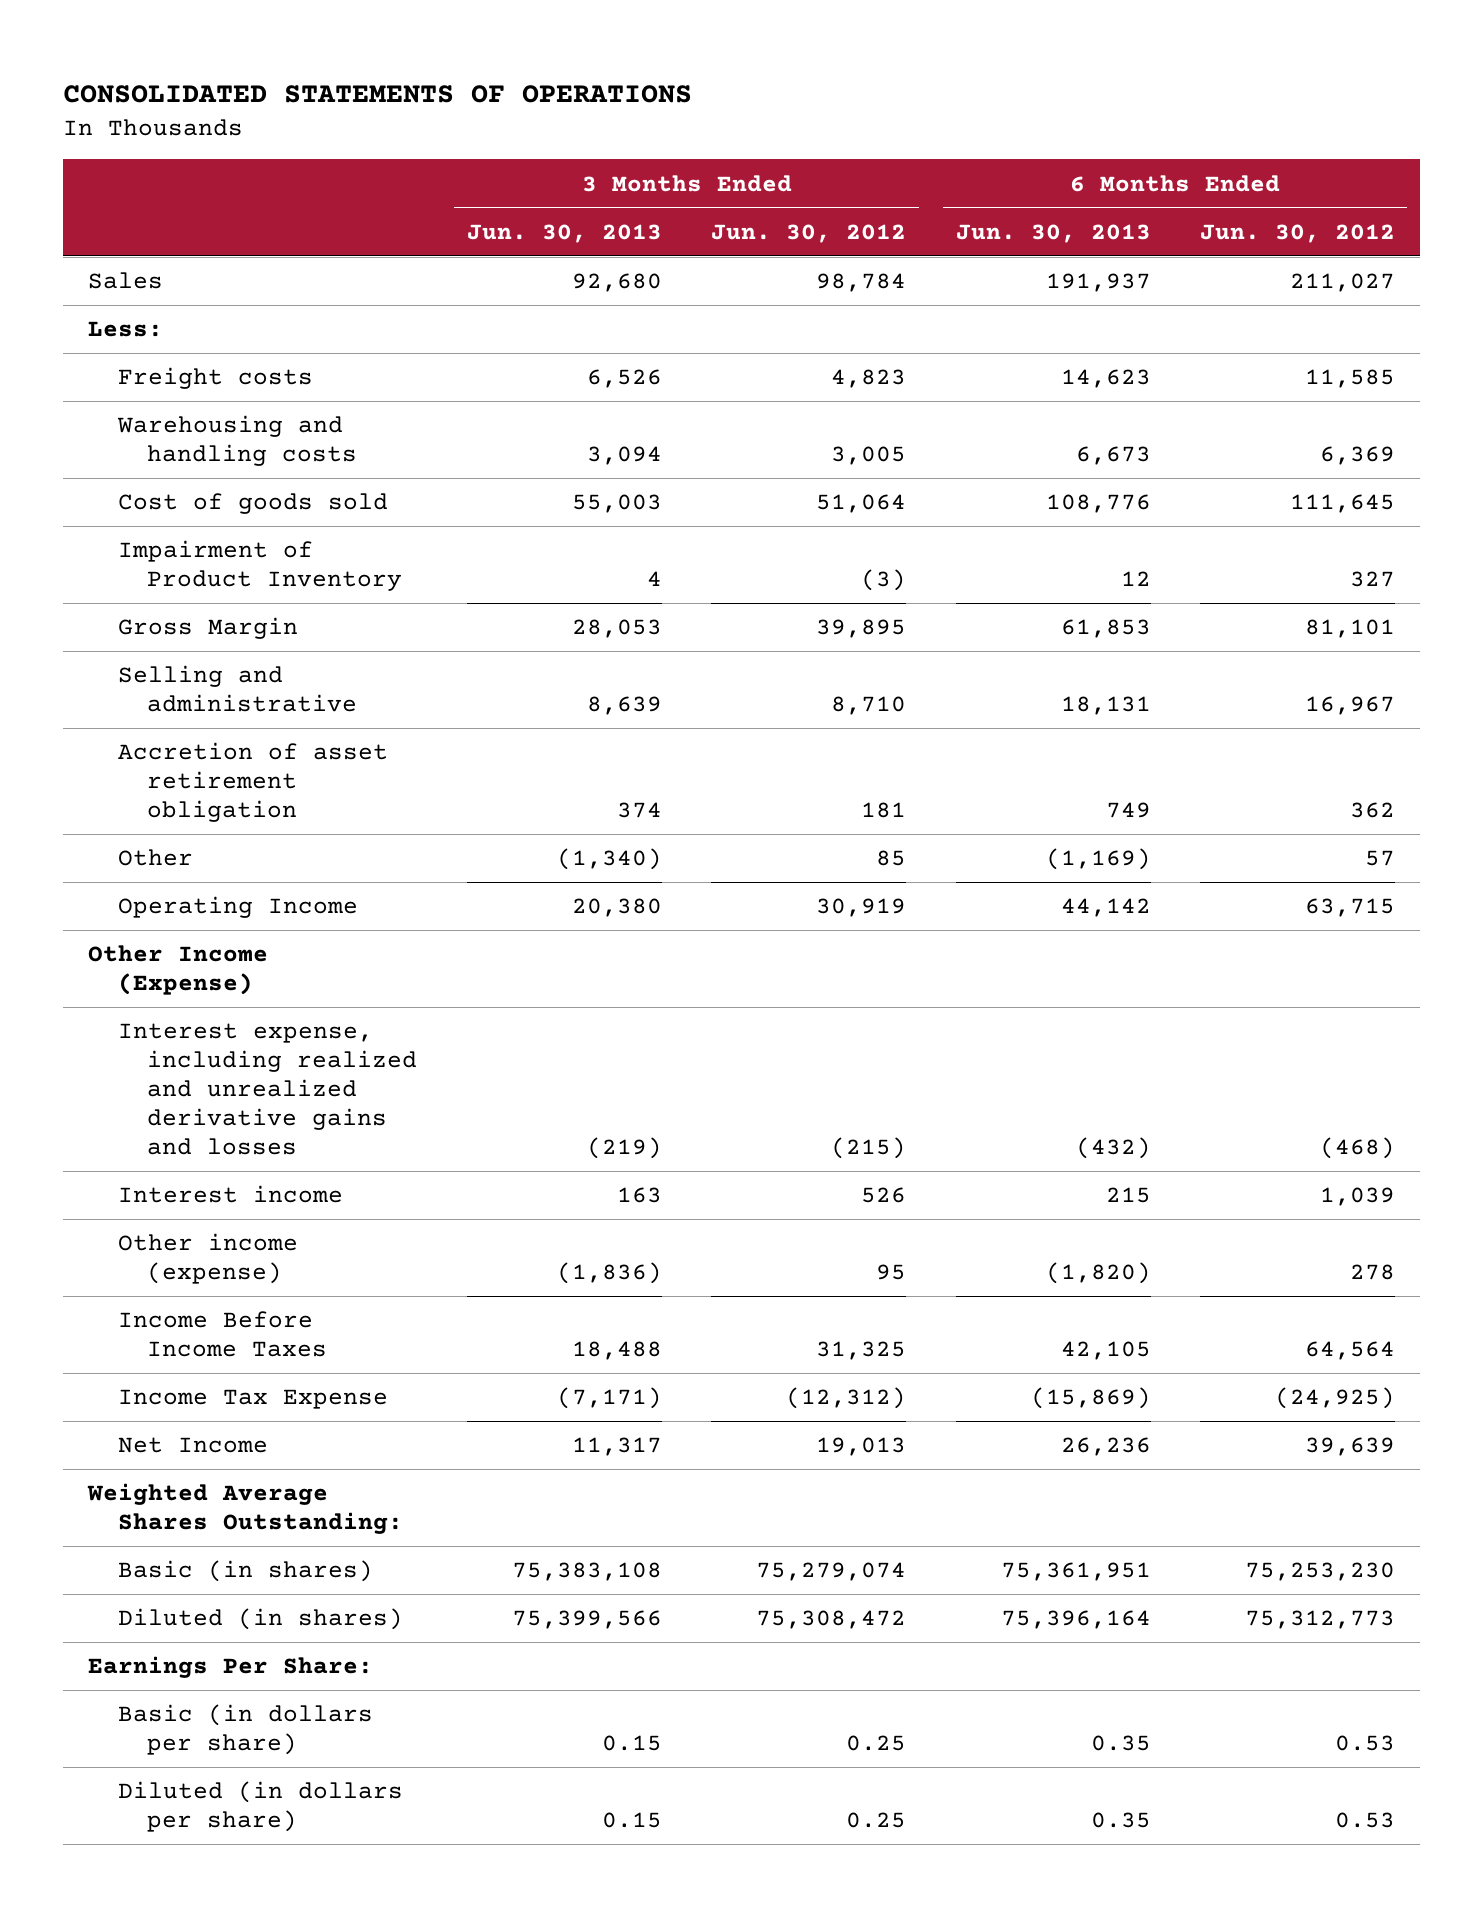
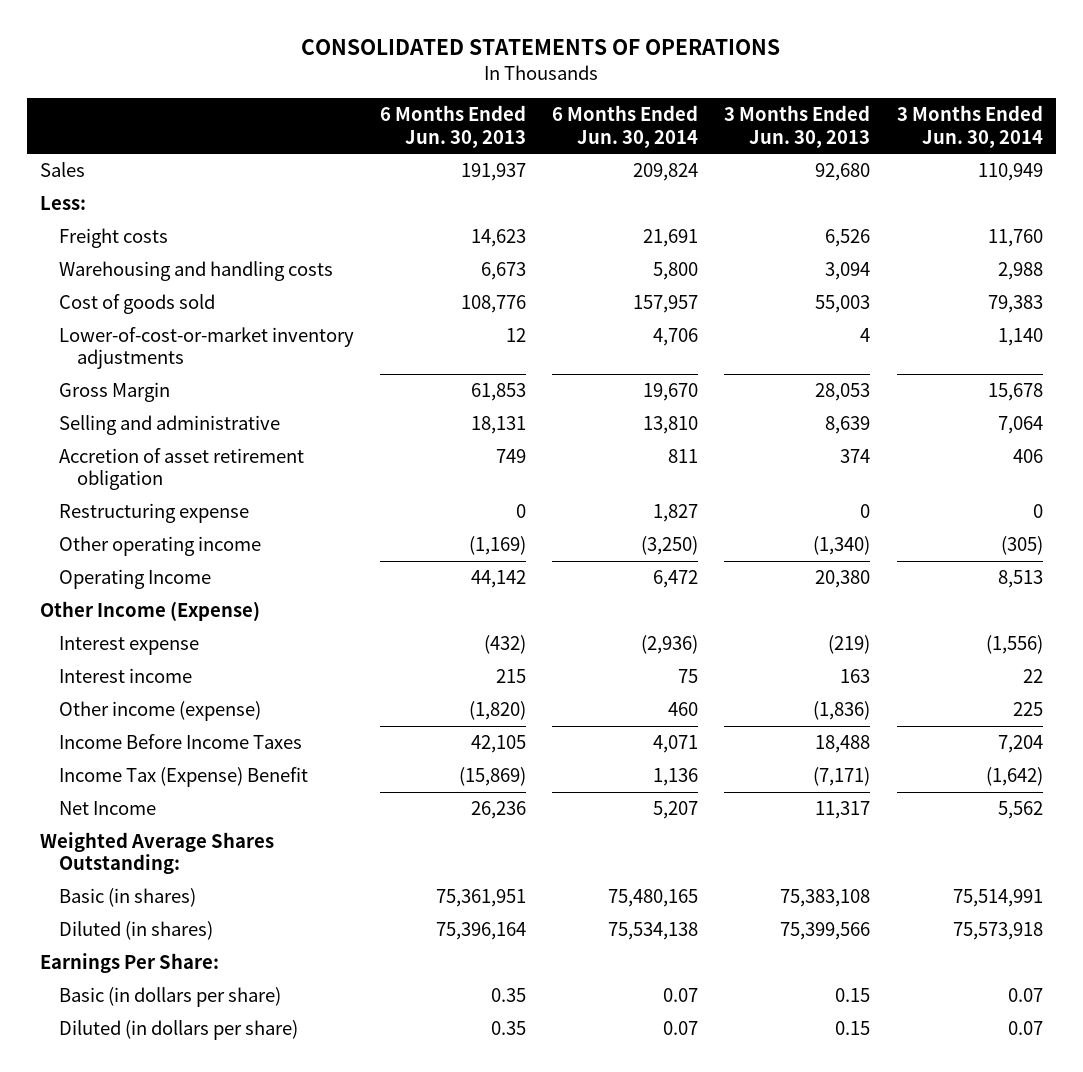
- | 3 Months Ended Jun. 30, 2013 | 3 Months Ended Jun. 30, 2012 | 6 Months Ended Jun. 30, 2013 | 6 Months Ended Jun. 30, 2012
+ | 6 Months Ended Jun. 30, 2013 | 6 Months Ended Jun. 30, 2014 | 3 Months Ended Jun. 30, 2013 | 3 Months Ended Jun. 30, 2014
- Impairment of Product Inventory | 4 | (3) | 12 | 327
+ Lower-of-cost-or-market inventory adjustments | 12 | 4,706 | 4 | 1,140
- Other | (1,340) | 85 | (1,169) | 57
+ Restructuring expense | 0 | 1,827 | 0 | 0
+ Other operating income | (1,169) | (3,250) | (1,340) | (305)
- Interest expense, including realized and unrealized derivative gains and losses | (219) | (215) | (432) | (468)
+ Interest expense | (432) | (2,936) | (219) | (1,556)
- Income Tax Expense | (7,171) | (12,312) | (15,869) | (24,925)
+ Income Tax (Expense) Benefit | (15,869) | 1,136 | (7,171) | (1,642)

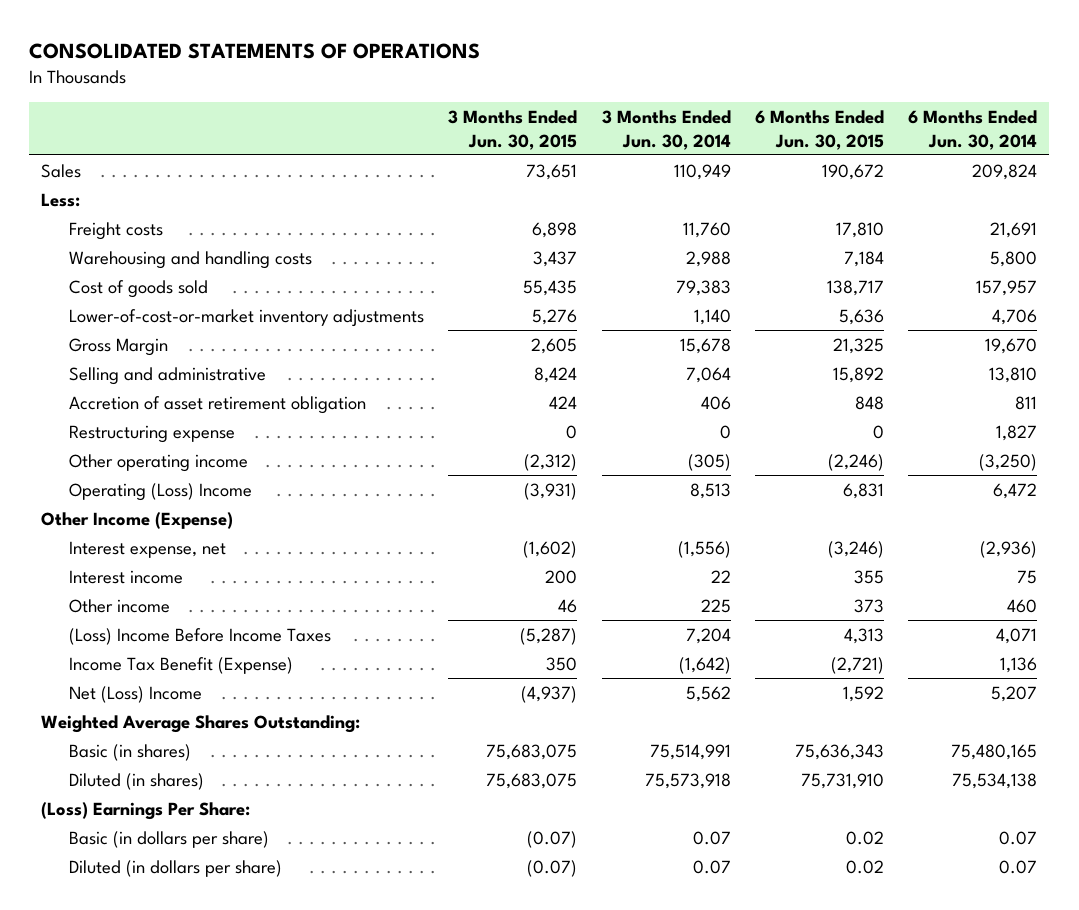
- | 6 Months Ended Jun. 30, 2013 | 6 Months Ended Jun. 30, 2014 | 3 Months Ended Jun. 30, 2013 | 3 Months Ended Jun. 30, 2014
+ | 3 Months Ended Jun. 30, 2015 | 3 Months Ended Jun. 30, 2014 | 6 Months Ended Jun. 30, 2015 | 6 Months Ended Jun. 30, 2014
- Operating Income | 44,142 | 6,472 | 20,380 | 8,513
+ Operating (Loss) Income | (3,931) | 8,513 | 6,831 | 6,472
- Interest expense | (432) | (2,936) | (219) | (1,556)
+ Interest expense, net | (1,602) | (1,556) | (3,246) | (2,936)
- Other income (expense) | (1,820) | 460 | (1,836) | 225
- Income Before Income Taxes | 42,105 | 4,071 | 18,488 | 7,204
- Income Tax (Expense) Benefit | (15,869) | 1,136 | (7,171) | (1,642)
- Net Income | 26,236 | 5,207 | 11,317 | 5,562
+ Other income | 46 | 225 | 373 | 460
+ (Loss) Income Before Income Taxes | (5,287) | 7,204 | 4,313 | 4,071
+ Income Tax Benefit (Expense) | 350 | (1,642) | (2,721) | 1,136
+ Net (Loss) Income | (4,937) | 5,562 | 1,592 | 5,207
- Earnings Per Share:
+ (Loss) Earnings Per Share:

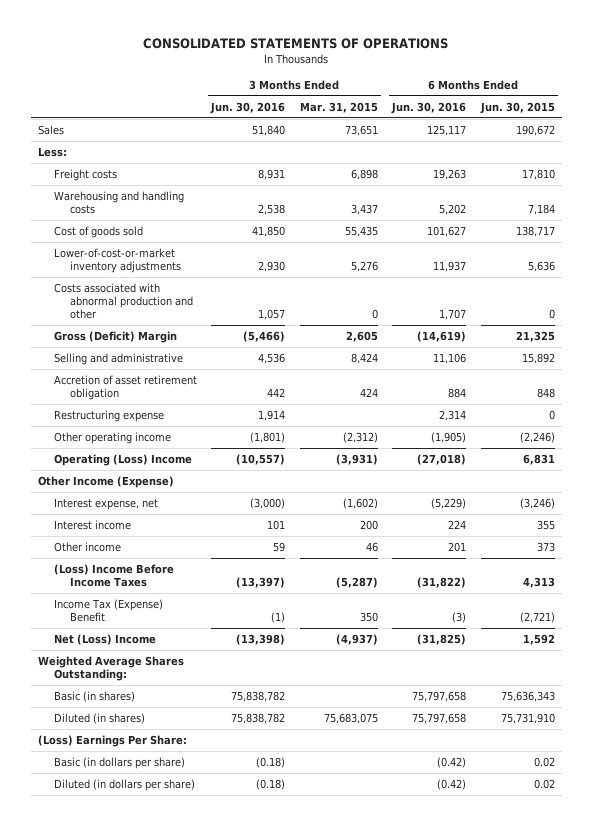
- | 3 Months Ended Jun. 30, 2015 | 3 Months Ended Jun. 30, 2014 | 6 Months Ended Jun. 30, 2015 | 6 Months Ended Jun. 30, 2014
+ | 3 Months Ended Jun. 30, 2016 | 3 Months Ended Mar. 31, 2015 | 6 Months Ended Jun. 30, 2016 | 6 Months Ended Jun. 30, 2015
- Gross Margin | 2,605 | 15,678 | 21,325 | 19,670
+ Costs associated with abnormal production and other | 1,057 | 0 | 1,707 | 0
+ Gross (Deficit) Margin | (5,466) | 2,605 | (14,619) | 21,325
- Income Tax Benefit (Expense) | 350 | (1,642) | (2,721) | 1,136
+ Income Tax (Expense) Benefit | (1) | 350 | (3) | (2,721)

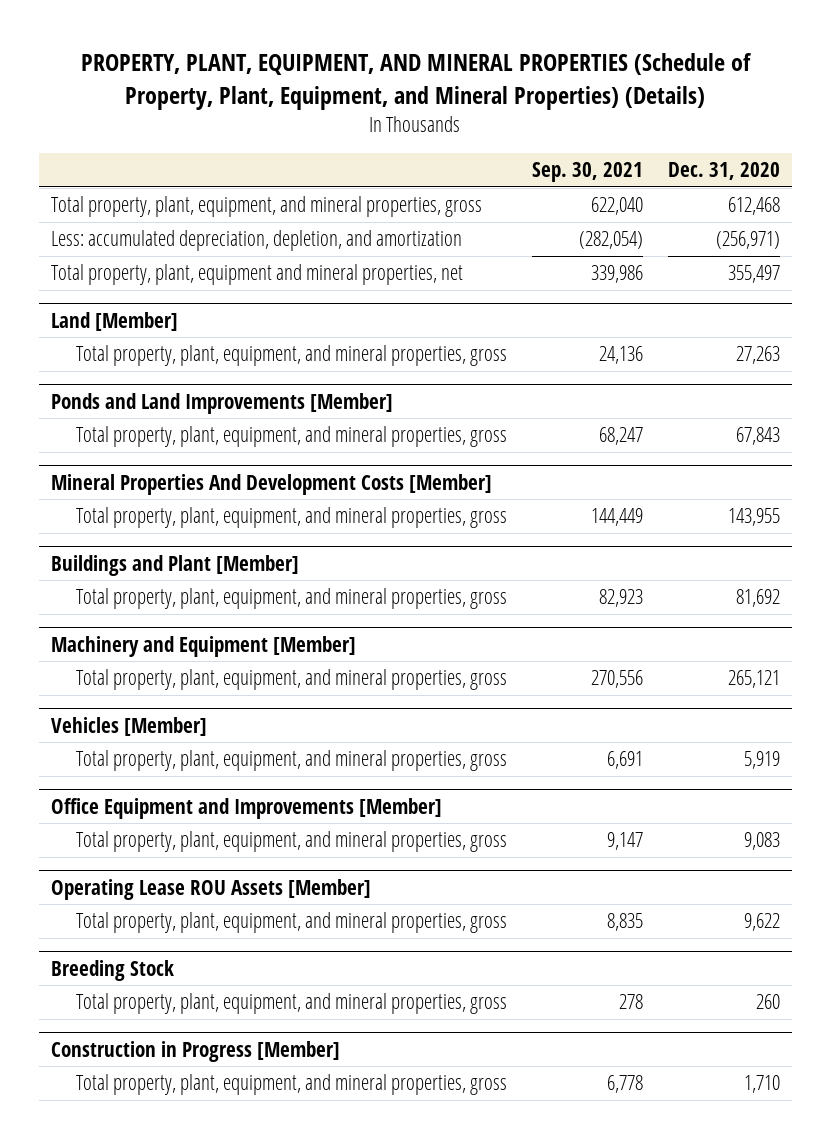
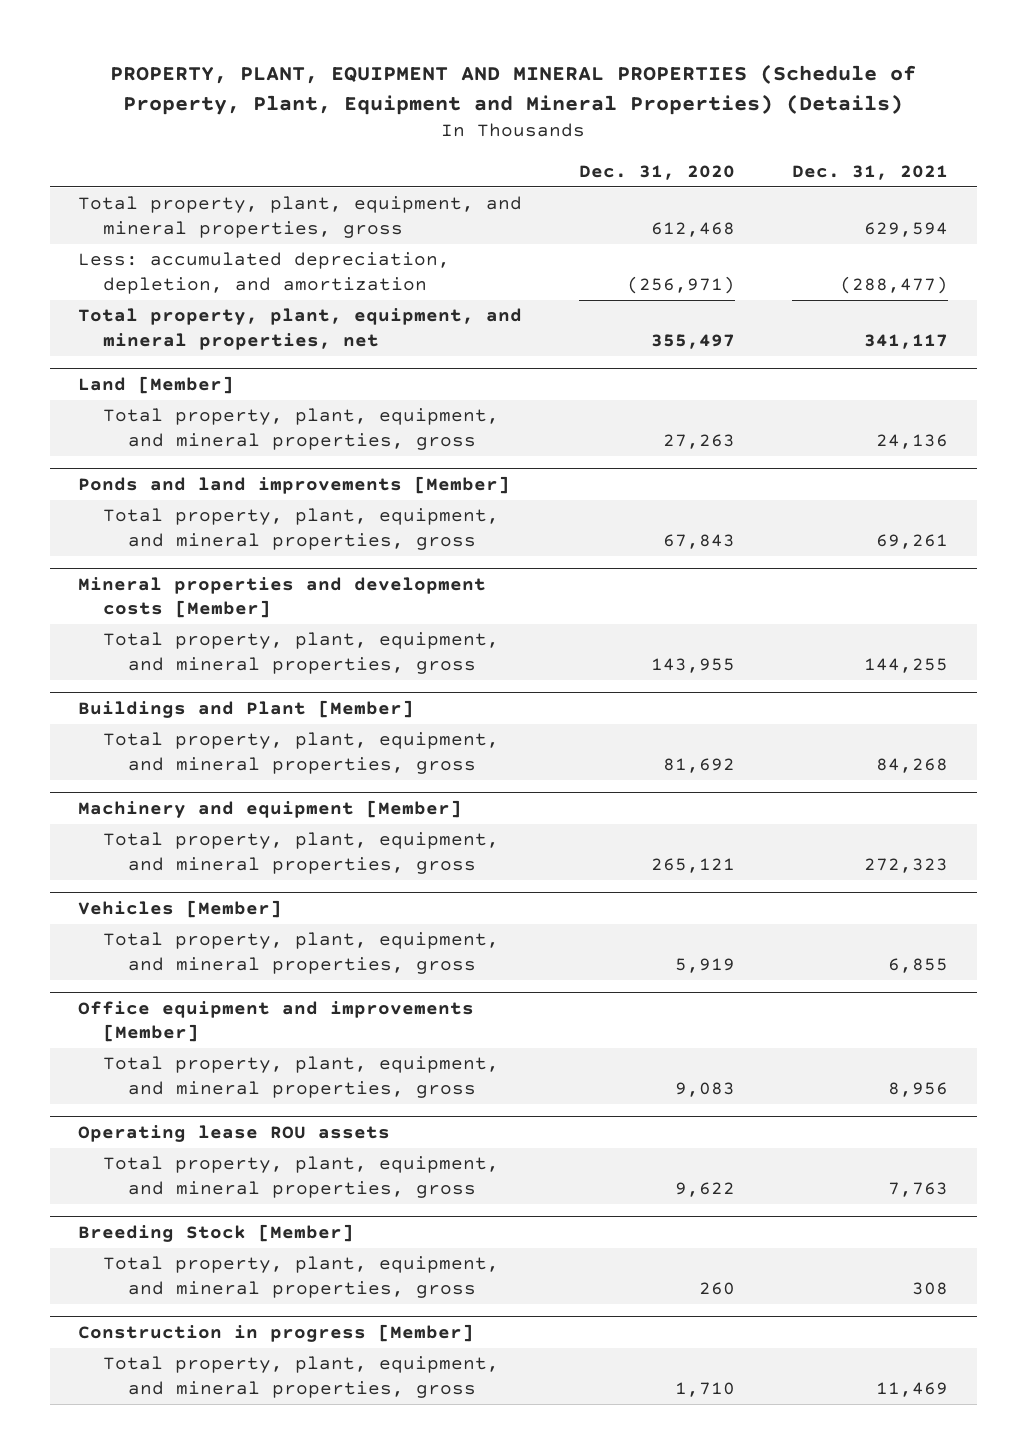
- PROPERTY, PLANT, EQUIPMENT, AND MINERAL PROPERTIES (Schedule of Property, Plant, Equipment, and Mineral Properties) (Details)
+ PROPERTY, PLANT, EQUIPMENT AND MINERAL PROPERTIES (Schedule of Property, Plant, Equipment and Mineral Properties) (Details)
- | Sep. 30, 2021 | Dec. 31, 2020
+ | Dec. 31, 2020 | Dec. 31, 2021
- Total property, plant, equipment and mineral properties, net | 339,986 | 355,497
+ Total property, plant, equipment, and mineral properties, net | 355,497 | 341,117
- Ponds and Land Improvements [Member]
+ Ponds and land improvements [Member]
- Mineral Properties And Development Costs [Member]
+ Mineral properties and development costs [Member]
- Machinery and Equipment [Member]
+ Machinery and equipment [Member]
- Office Equipment and Improvements [Member]
+ Office equipment and improvements [Member]
- Operating Lease ROU Assets [Member]
+ Operating lease ROU assets
- Breeding Stock
+ Breeding Stock [Member]
- Construction in Progress [Member]
+ Construction in progress [Member]

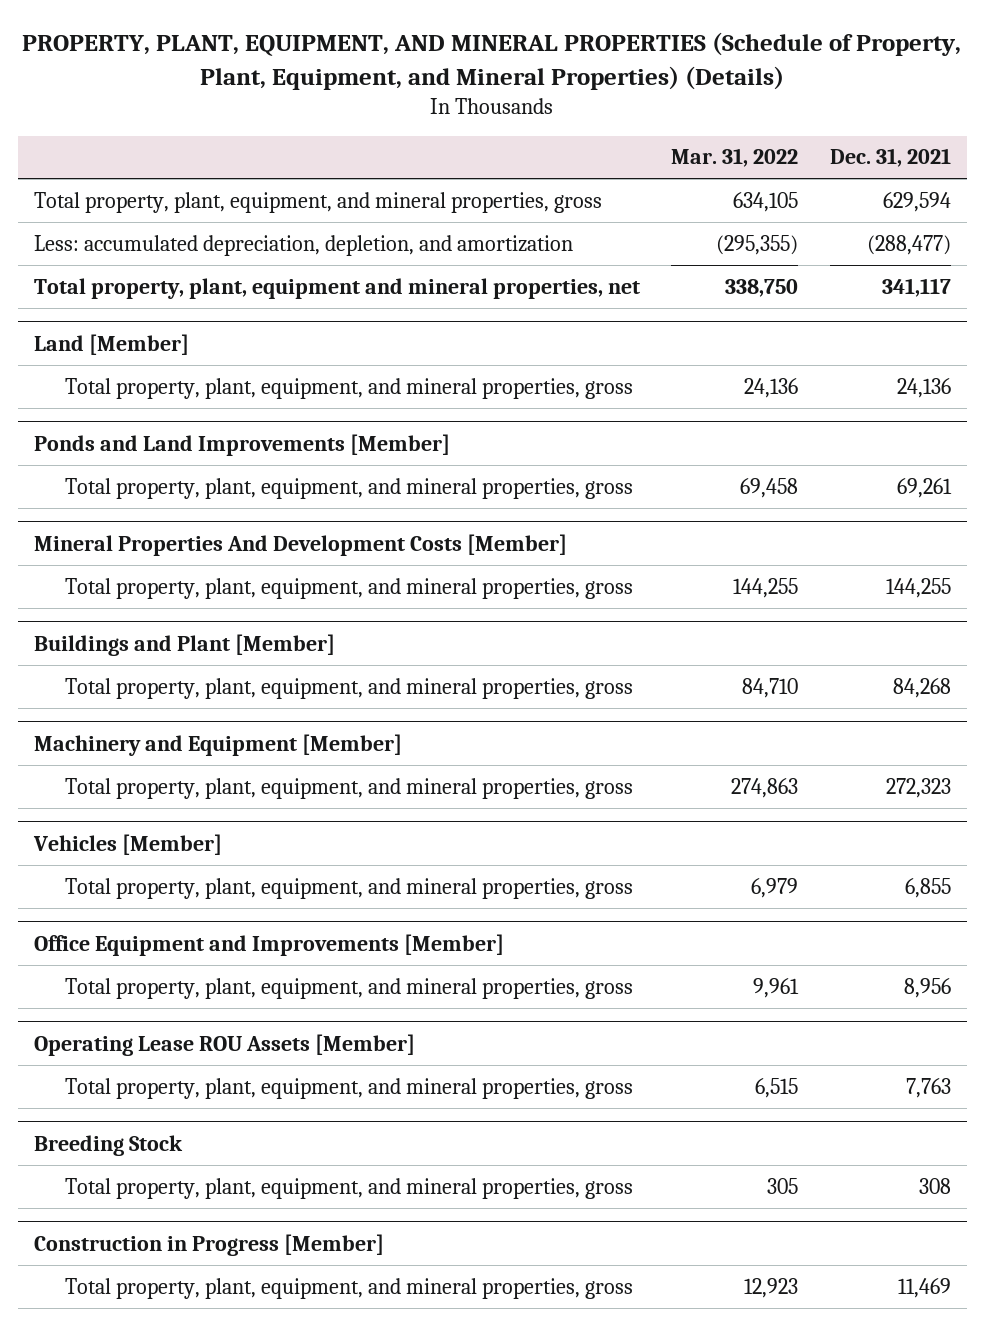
- PROPERTY, PLANT, EQUIPMENT AND MINERAL PROPERTIES (Schedule of Property, Plant, Equipment and Mineral Properties) (Details)
+ PROPERTY, PLANT, EQUIPMENT, AND MINERAL PROPERTIES (Schedule of Property, Plant, Equipment, and Mineral Properties) (Details)
- | Dec. 31, 2020 | Dec. 31, 2021
+ | Mar. 31, 2022 | Dec. 31, 2021
- Total property, plant, equipment, and mineral properties, net | 355,497 | 341,117
+ Total property, plant, equipment and mineral properties, net | 338,750 | 341,117
- Ponds and land improvements [Member]
+ Ponds and Land Improvements [Member]
- Mineral properties and development costs [Member]
+ Mineral Properties And Development Costs [Member]
- Machinery and equipment [Member]
+ Machinery and Equipment [Member]
- Office equipment and improvements [Member]
+ Office Equipment and Improvements [Member]
- Operating lease ROU assets
+ Operating Lease ROU Assets [Member]
- Breeding Stock [Member]
+ Breeding Stock
- Construction in progress [Member]
+ Construction in Progress [Member]

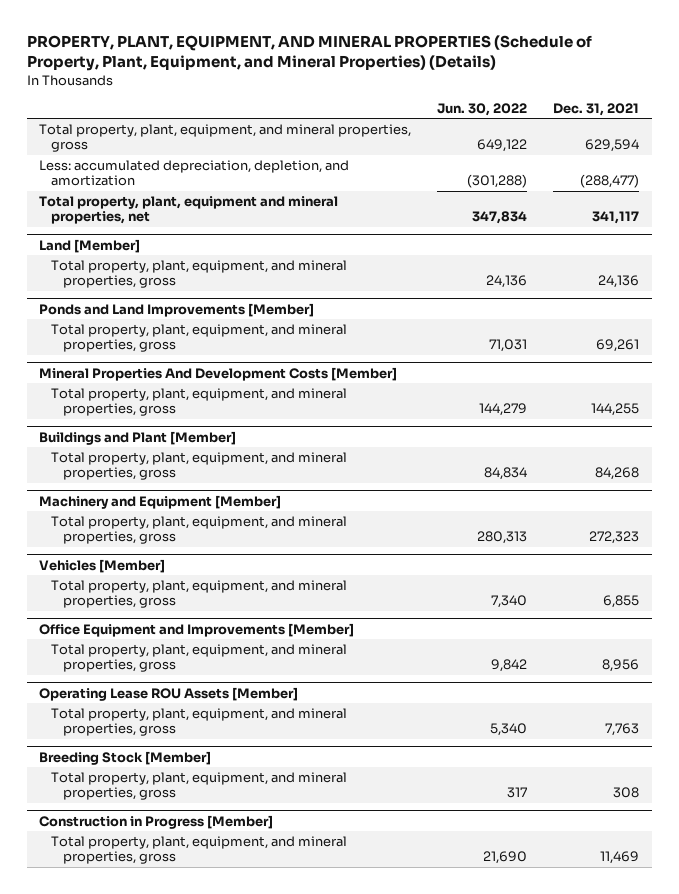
- | Mar. 31, 2022 | Dec. 31, 2021
+ | Jun. 30, 2022 | Dec. 31, 2021
- Breeding Stock
+ Breeding Stock [Member]

